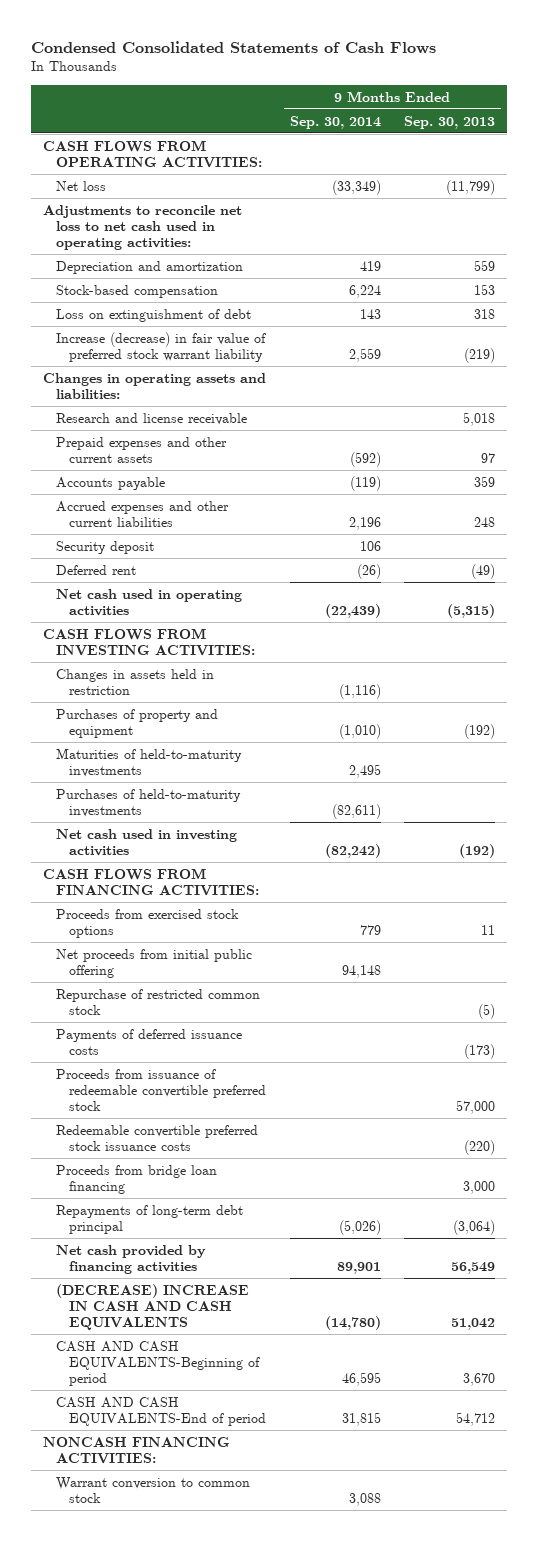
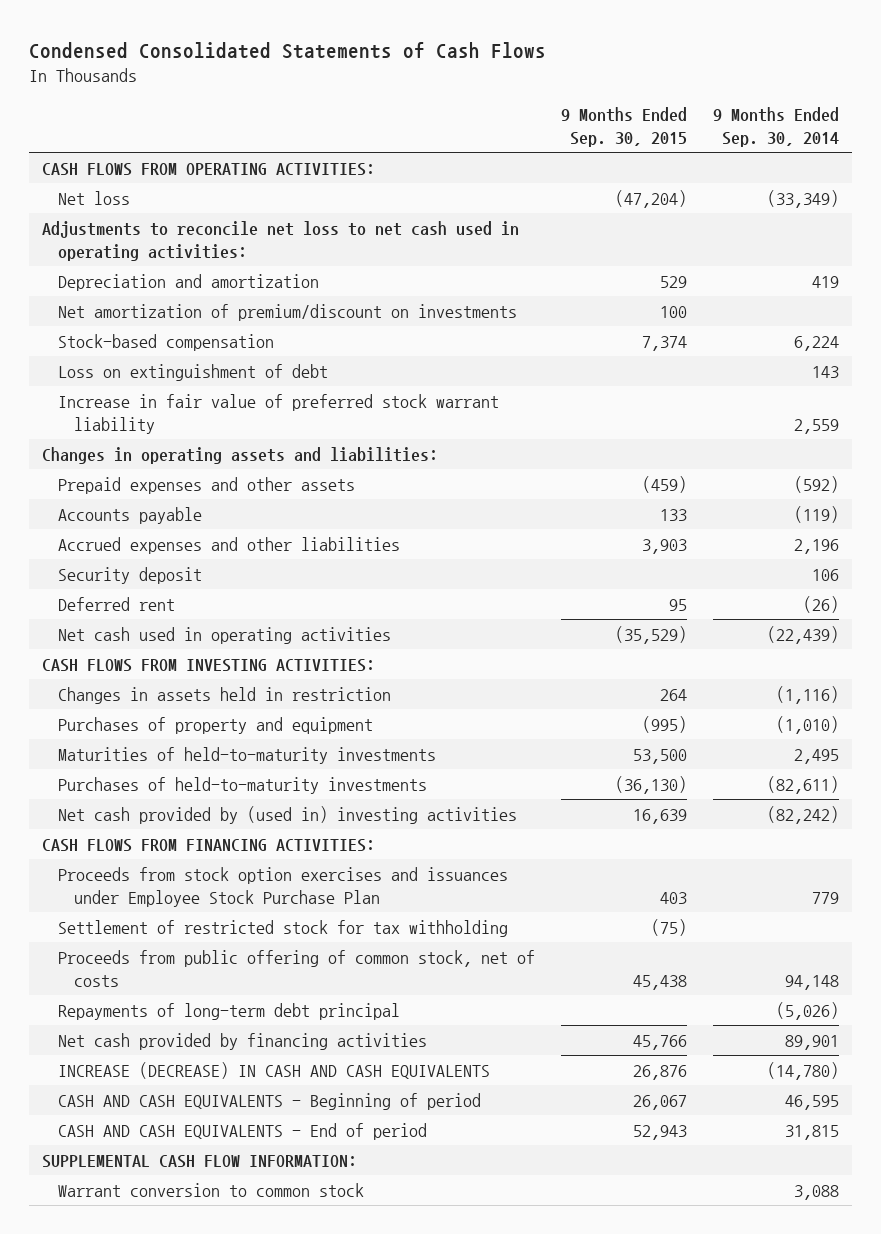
- | 9 Months Ended Sep. 30, 2014 | 9 Months Ended Sep. 30, 2013
+ | 9 Months Ended Sep. 30, 2015 | 9 Months Ended Sep. 30, 2014
+ Net amortization of premium/discount on investments | 100 |
- Increase (decrease) in fair value of preferred stock warrant liability | 2,559 | (219)
+ Increase in fair value of preferred stock warrant liability | | 2,559
- Research and license receivable | | 5,018
- Prepaid expenses and other current assets | (592) | 97
+ Prepaid expenses and other assets | (459) | (592)
- Accrued expenses and other current liabilities | 2,196 | 248
+ Accrued expenses and other liabilities | 3,903 | 2,196
- Net cash used in investing activities | (82,242) | (192)
+ Net cash provided by (used in) investing activities | 16,639 | (82,242)
- Proceeds from exercised stock options | 779 | 11
- Net proceeds from initial public offering | 94,148 |
- Repurchase of restricted common stock | | (5)
- Payments of deferred issuance costs | | (173)
- Proceeds from issuance of redeemable convertible preferred stock | | 57,000
- Redeemable convertible preferred stock issuance costs | | (220)
- Proceeds from bridge loan financing | | 3,000
+ Proceeds from stock option exercises and issuances under Employee Stock Purchase Plan | 403 | 779
+ Settlement of restricted stock for tax withholding | (75) |
+ Proceeds from public offering of common stock, net of costs | 45,438 | 94,148
- (DECREASE) INCREASE IN CASH AND CASH EQUIVALENTS | (14,780) | 51,042
- CASH AND CASH EQUIVALENTS-Beginning of period | 46,595 | 3,670
- CASH AND CASH EQUIVALENTS-End of period | 31,815 | 54,712
- NONCASH FINANCING ACTIVITIES:
+ INCREASE (DECREASE) IN CASH AND CASH EQUIVALENTS | 26,876 | (14,780)
+ CASH AND CASH EQUIVALENTS - Beginning of period | 26,067 | 46,595
+ CASH AND CASH EQUIVALENTS - End of period | 52,943 | 31,815
+ SUPPLEMENTAL CASH FLOW INFORMATION:

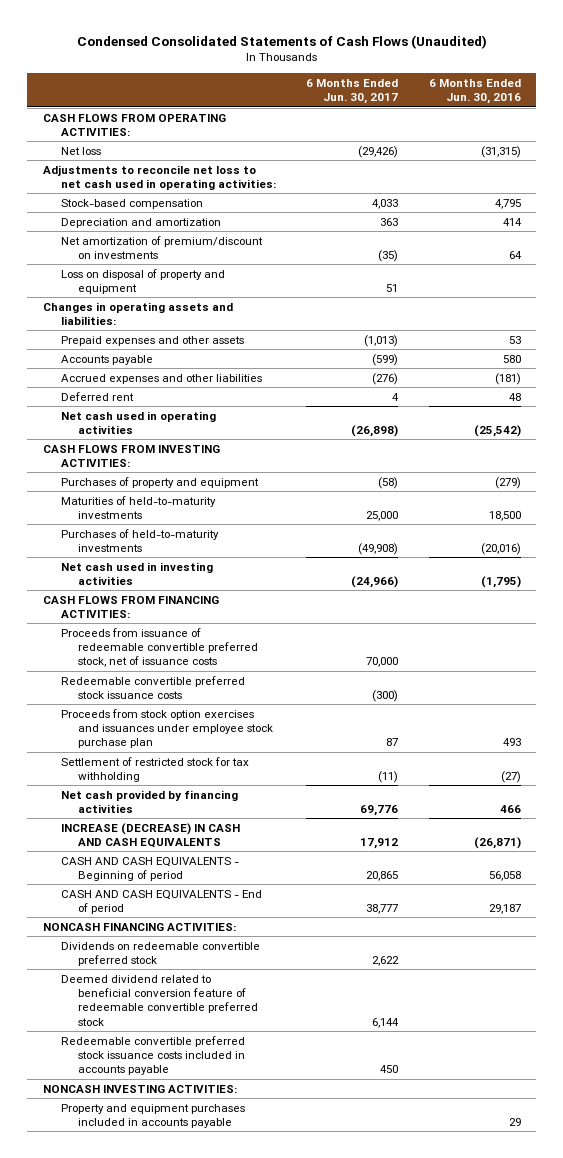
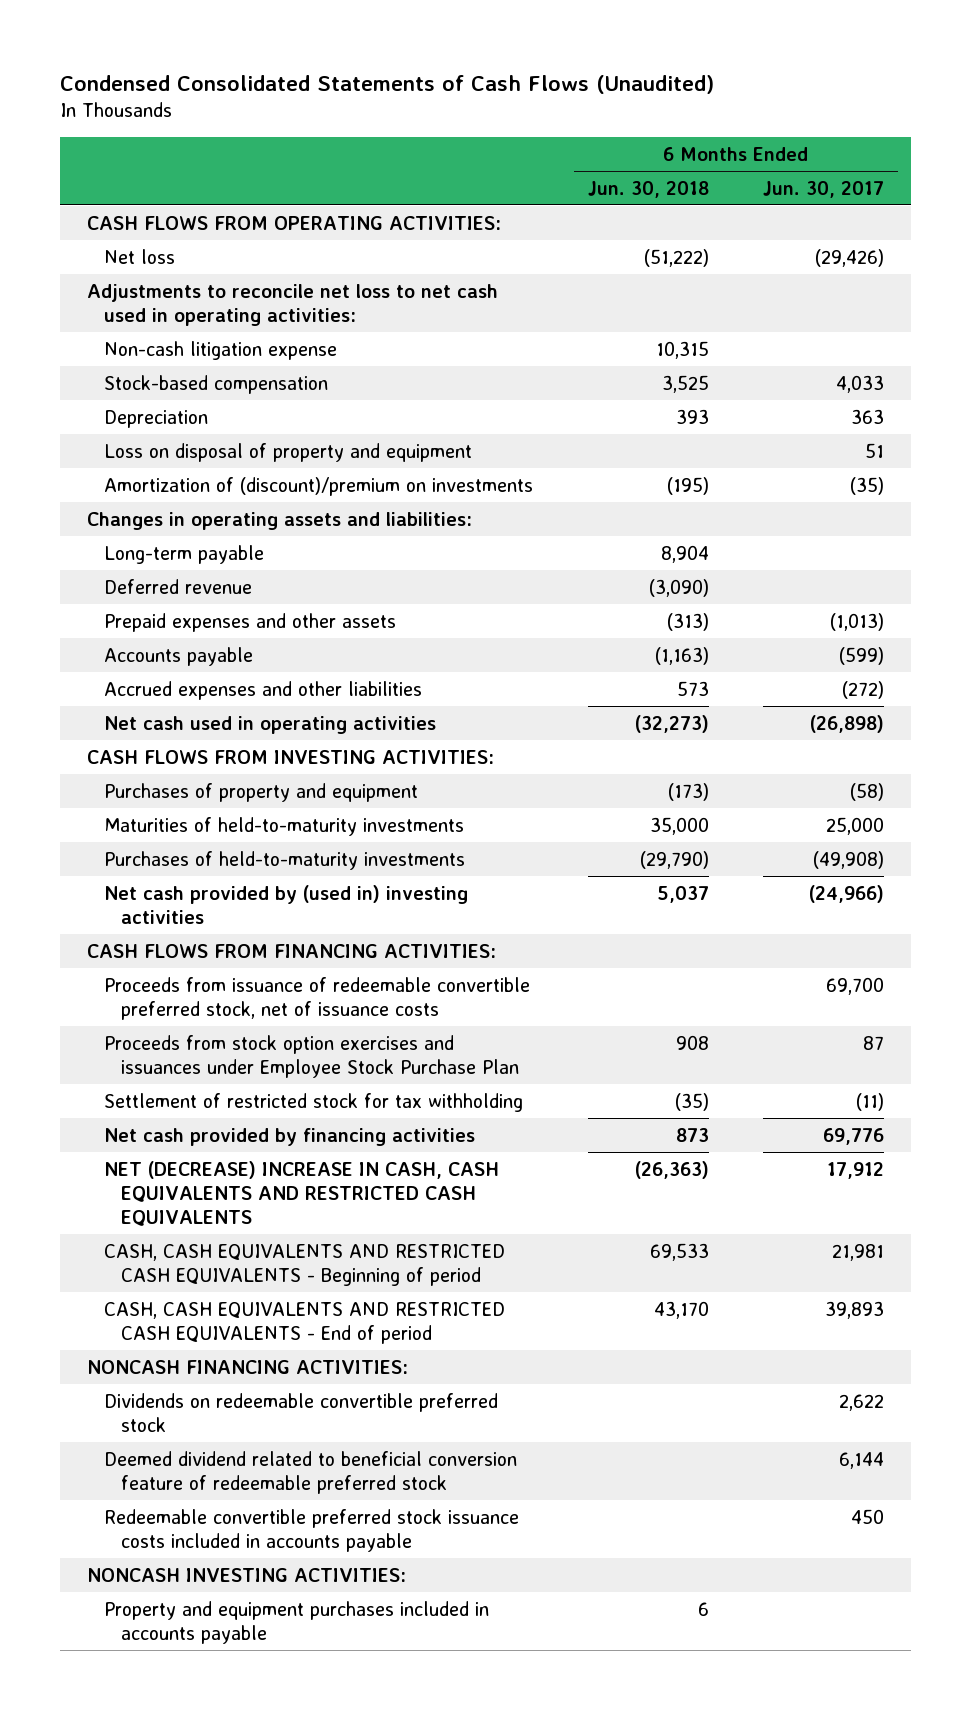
- | 6 Months Ended Jun. 30, 2017 | 6 Months Ended Jun. 30, 2016
+ | 6 Months Ended Jun. 30, 2018 | 6 Months Ended Jun. 30, 2017
+ Non-cash litigation expense | 10,315 |
- Depreciation and amortization | 363 | 414
- Net amortization of premium/discount on investments | (35) | 64
+ Depreciation | 393 | 363
+ Amortization of (discount)/premium on investments | (195) | (35)
+ Long-term payable | 8,904 |
+ Deferred revenue | (3,090) |
- Accrued expenses and other liabilities | (276) | (181)
- Deferred rent | 4 | 48
+ Accrued expenses and other liabilities | 573 | (272)
- Net cash used in investing activities | (24,966) | (1,795)
+ Net cash provided by (used in) investing activities | 5,037 | (24,966)
- Proceeds from issuance of redeemable convertible preferred stock, net of issuance costs | 70,000 |
- Redeemable convertible preferred stock issuance costs | (300) |
- Proceeds from stock option exercises and issuances under employee stock purchase plan | 87 | 493
+ Proceeds from issuance of redeemable convertible preferred stock, net of issuance costs | | 69,700
+ Proceeds from stock option exercises and issuances under Employee Stock Purchase Plan | 908 | 87
- INCREASE (DECREASE) IN CASH AND CASH EQUIVALENTS | 17,912 | (26,871)
- CASH AND CASH EQUIVALENTS - Beginning of period | 20,865 | 56,058
- CASH AND CASH EQUIVALENTS - End of period | 38,777 | 29,187
+ NET (DECREASE) INCREASE IN CASH, CASH EQUIVALENTS AND RESTRICTED CASH EQUIVALENTS | (26,363) | 17,912
+ CASH, CASH EQUIVALENTS AND RESTRICTED CASH EQUIVALENTS - Beginning of period | 69,533 | 21,981
+ CASH, CASH EQUIVALENTS AND RESTRICTED CASH EQUIVALENTS - End of period | 43,170 | 39,893
- Deemed dividend related to beneficial conversion feature of redeemable convertible preferred stock | 6,144 |
+ Deemed dividend related to beneficial conversion feature of redeemable preferred stock | | 6,144

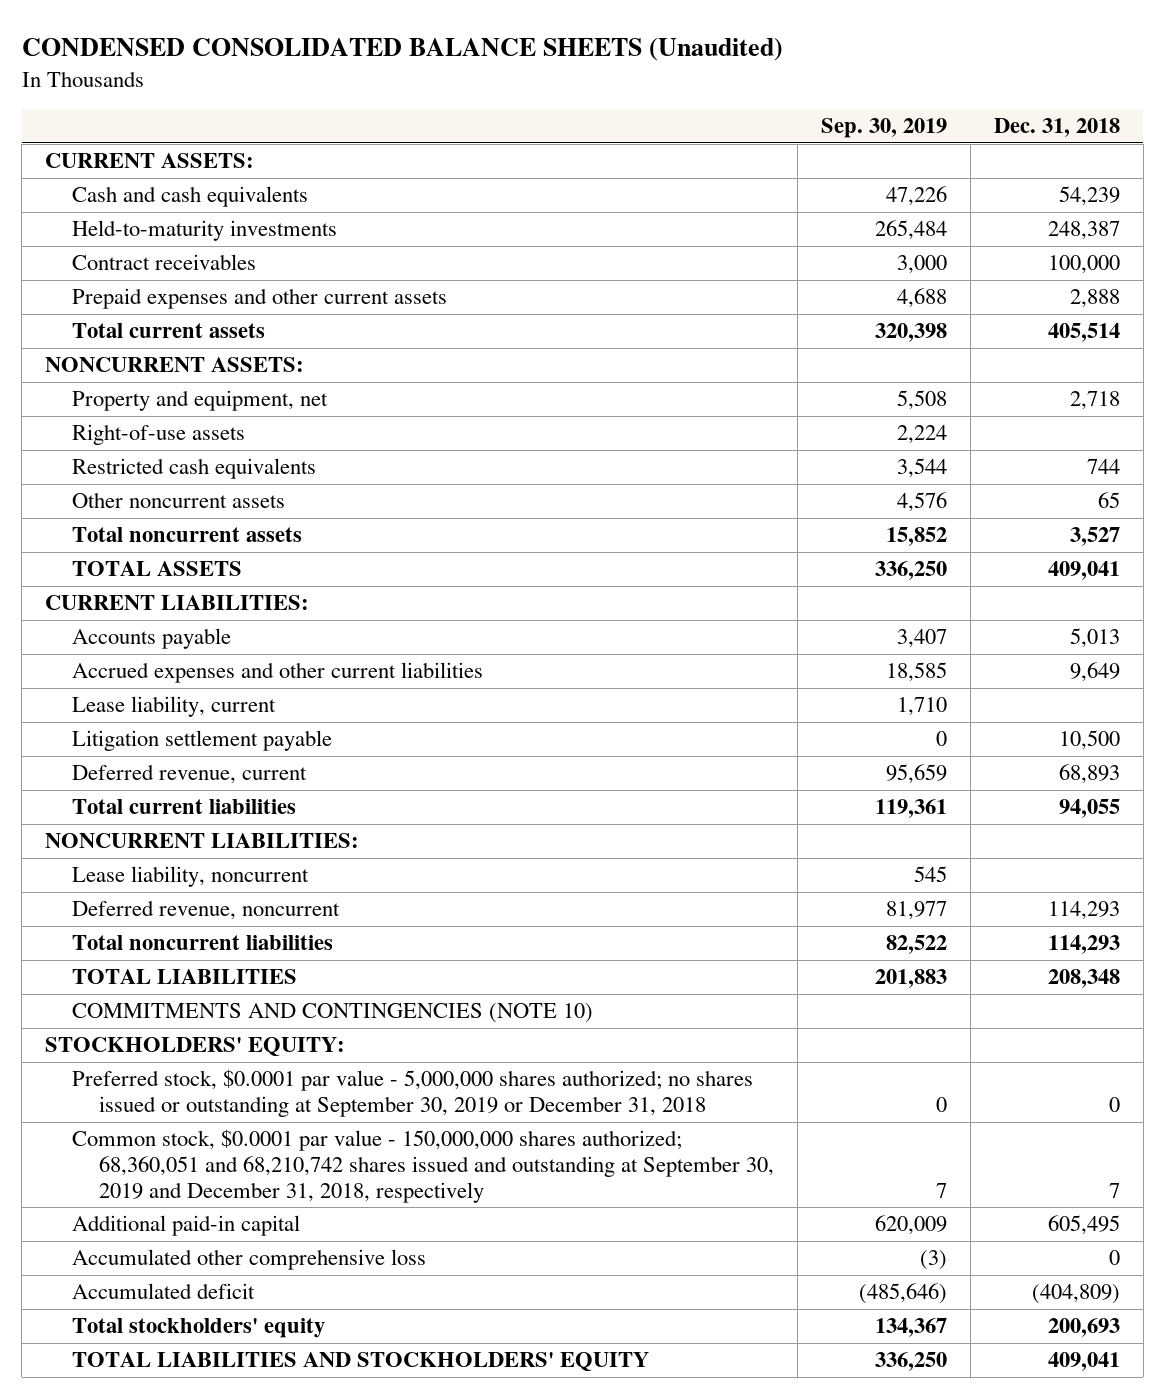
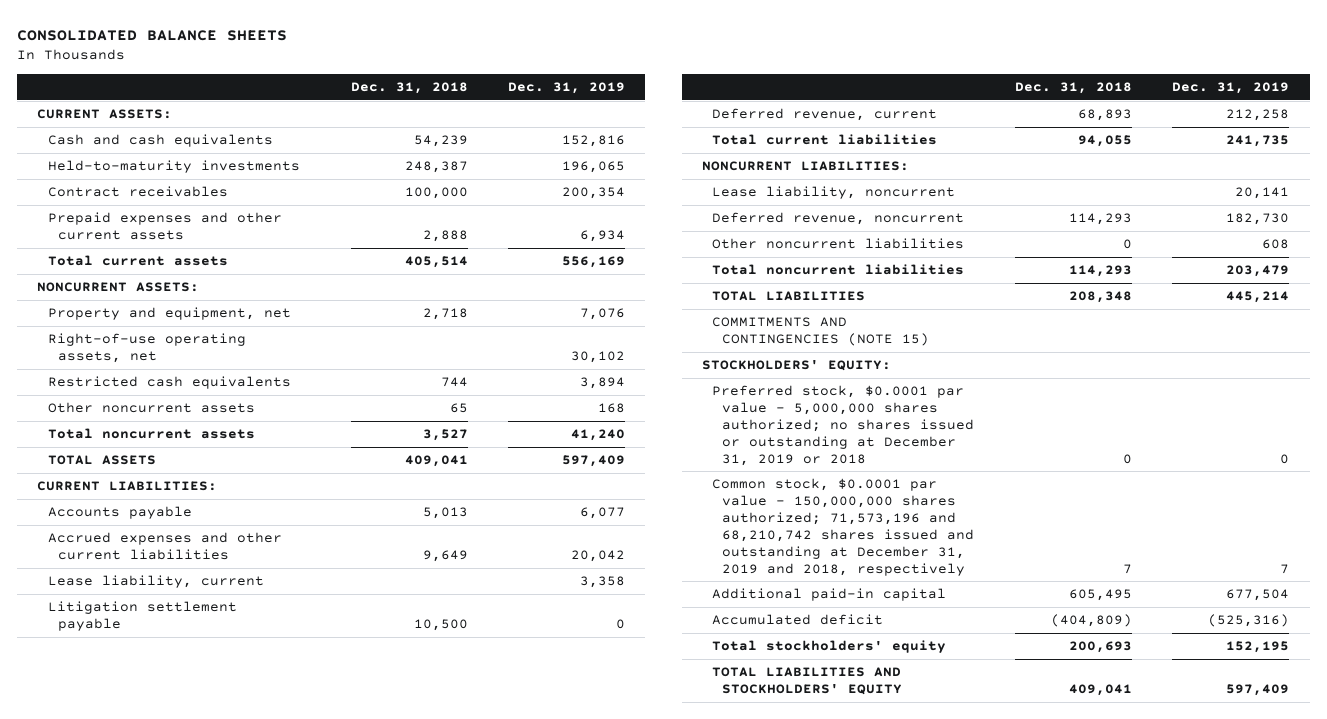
- CONDENSED CONSOLIDATED BALANCE SHEETS (Unaudited)
+ CONSOLIDATED BALANCE SHEETS
- | Sep. 30, 2019 | Dec. 31, 2018
+ | Dec. 31, 2018 | Dec. 31, 2019
- Right-of-use assets | 2,224 |
+ Right-of-use operating assets, net | | 30,102
+ Other noncurrent liabilities | 0 | 608
- COMMITMENTS AND CONTINGENCIES (NOTE 10)
+ COMMITMENTS AND CONTINGENCIES (NOTE 15)
- Preferred stock, $0.0001 par value - 5,000,000 shares authorized; no shares issued or outstanding at September 30, 2019 or December 31, 2018 | 0 | 0
- Common stock, $0.0001 par value - 150,000,000 shares authorized; 68,360,051 and 68,210,742 shares issued and outstanding at September 30, 2019 and December 31, 2018, respectively | 7 | 7
+ Preferred stock, $0.0001 par value - 5,000,000 shares authorized; no shares issued or outstanding at December 31, 2019 or 2018 | 0 | 0
+ Common stock, $0.0001 par value - 150,000,000 shares authorized; 71,573,196 and 68,210,742 shares issued and outstanding at December 31, 2019 and 2018, respectively | 7 | 7
- Accumulated other comprehensive loss | (3) | 0

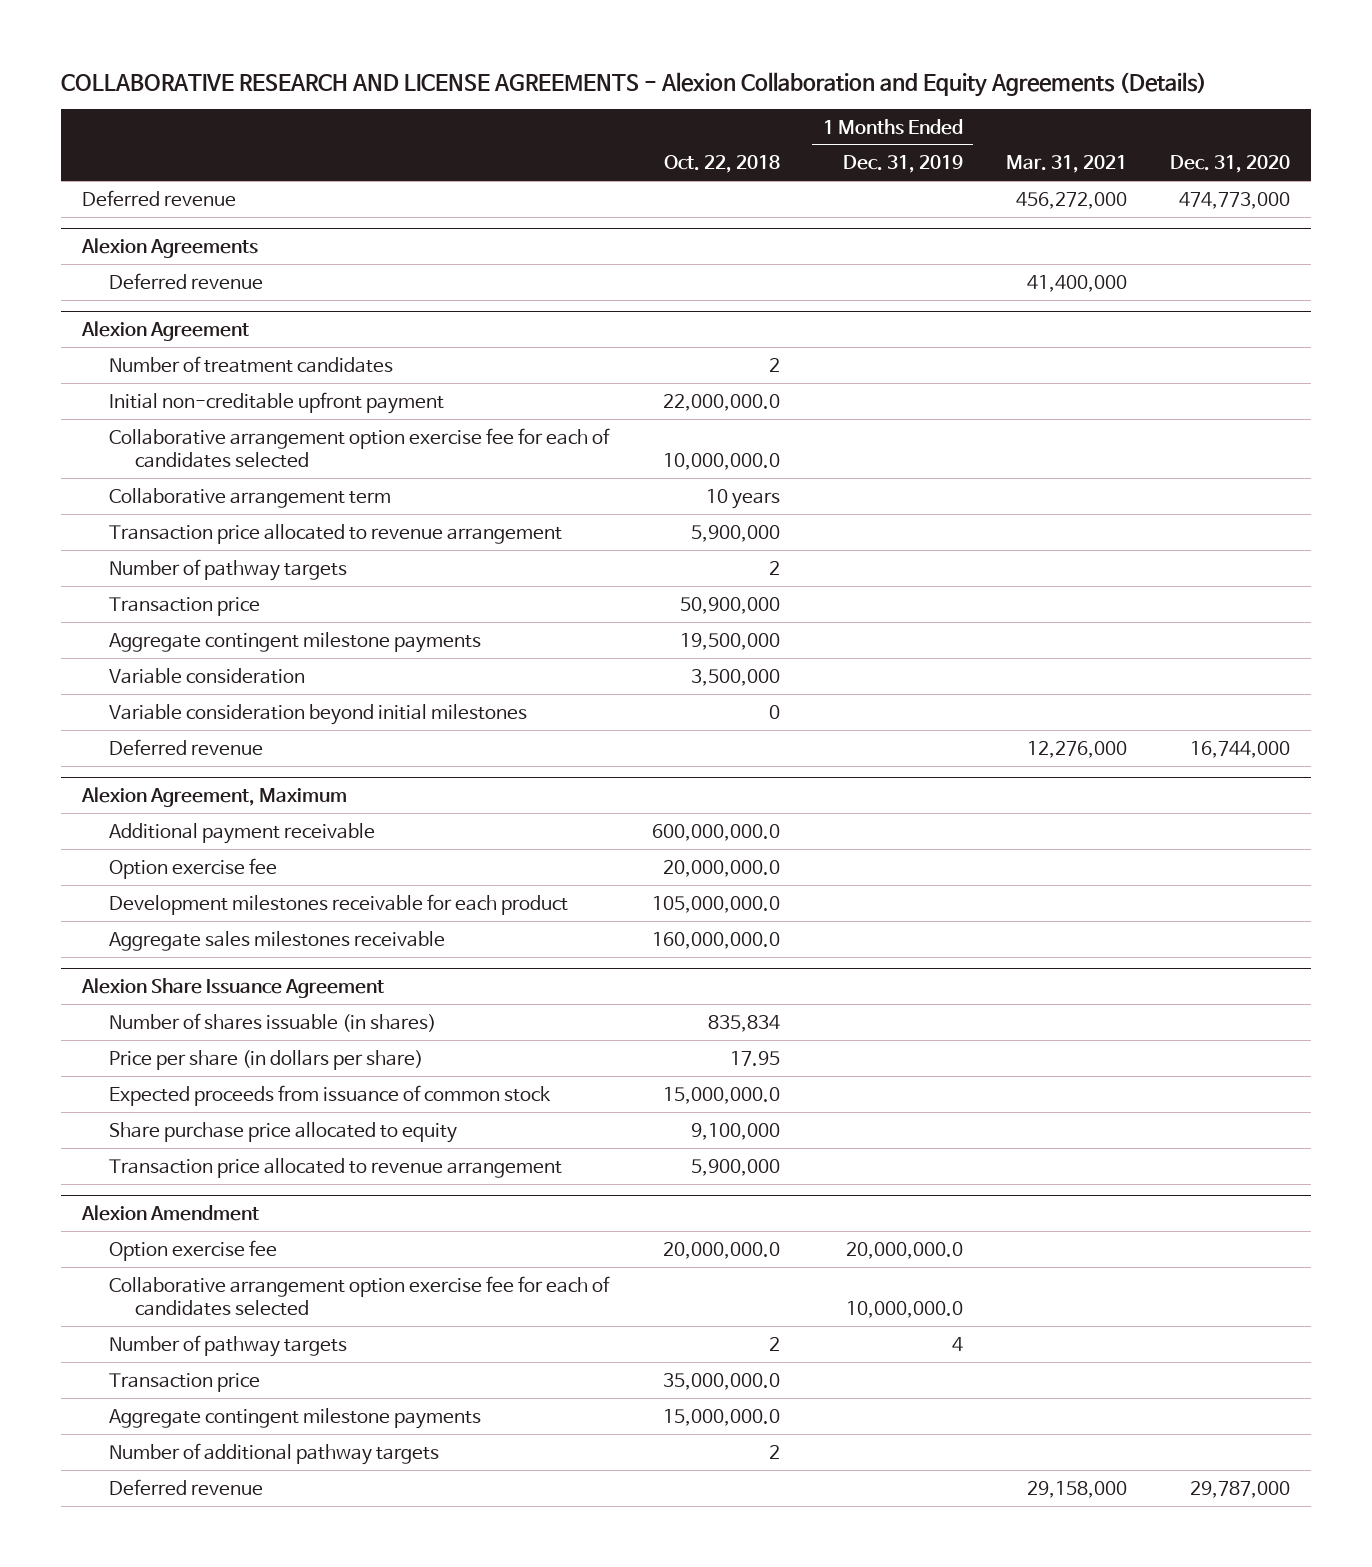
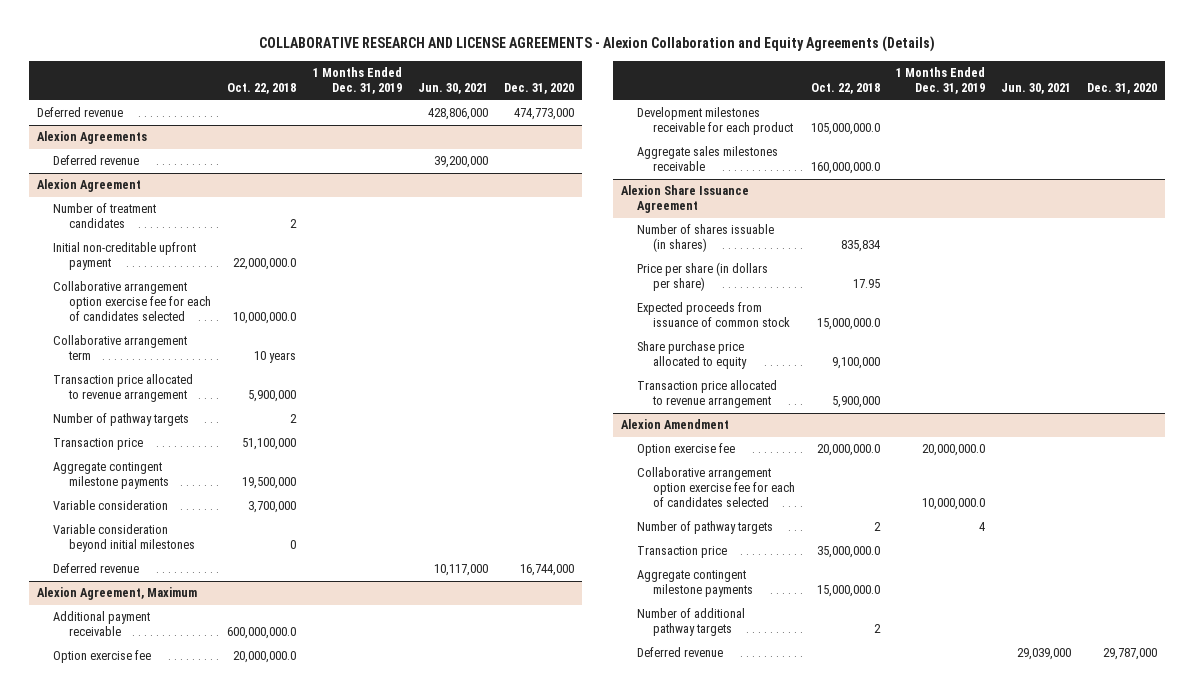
- | Oct. 22, 2018 | 1 Months Ended Dec. 31, 2019 | Mar. 31, 2021 | Dec. 31, 2020
+ | Oct. 22, 2018 | 1 Months Ended Dec. 31, 2019 | Jun. 30, 2021 | Dec. 31, 2020
@ Alexion Agreement
- Transaction price | 50,900,000 | | |
+ Transaction price | 51,100,000 | | |
- Variable consideration | 3,500,000 | | |
+ Variable consideration | 3,700,000 | | |

